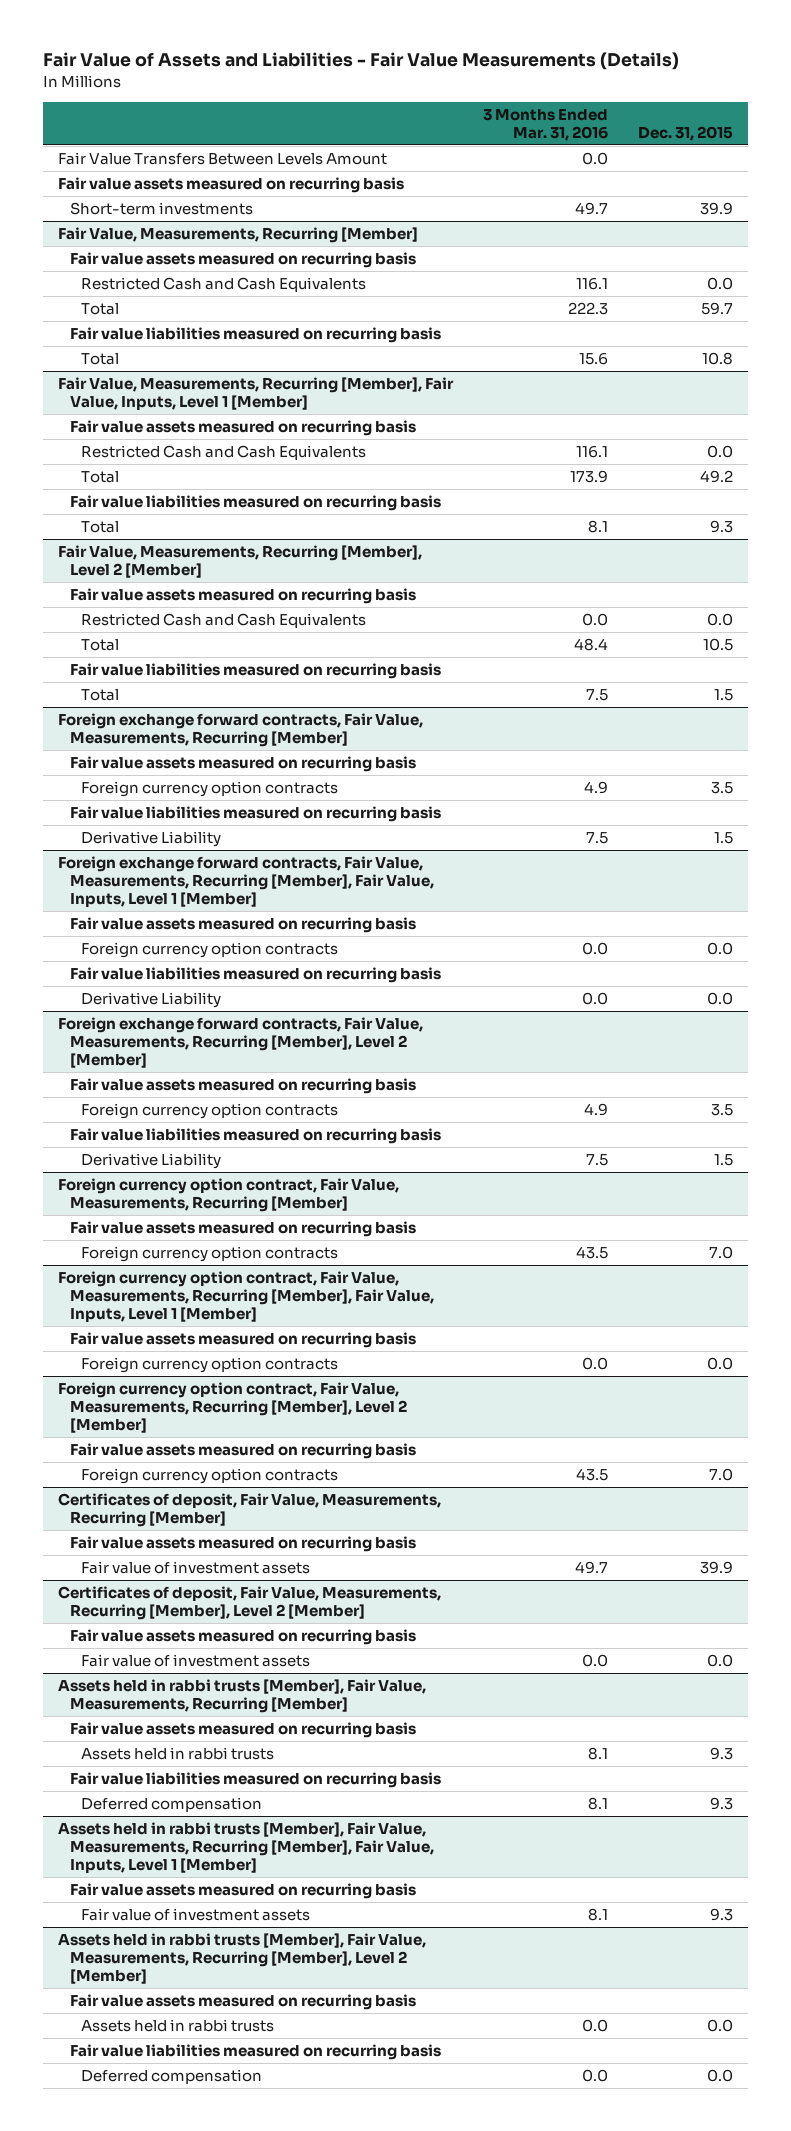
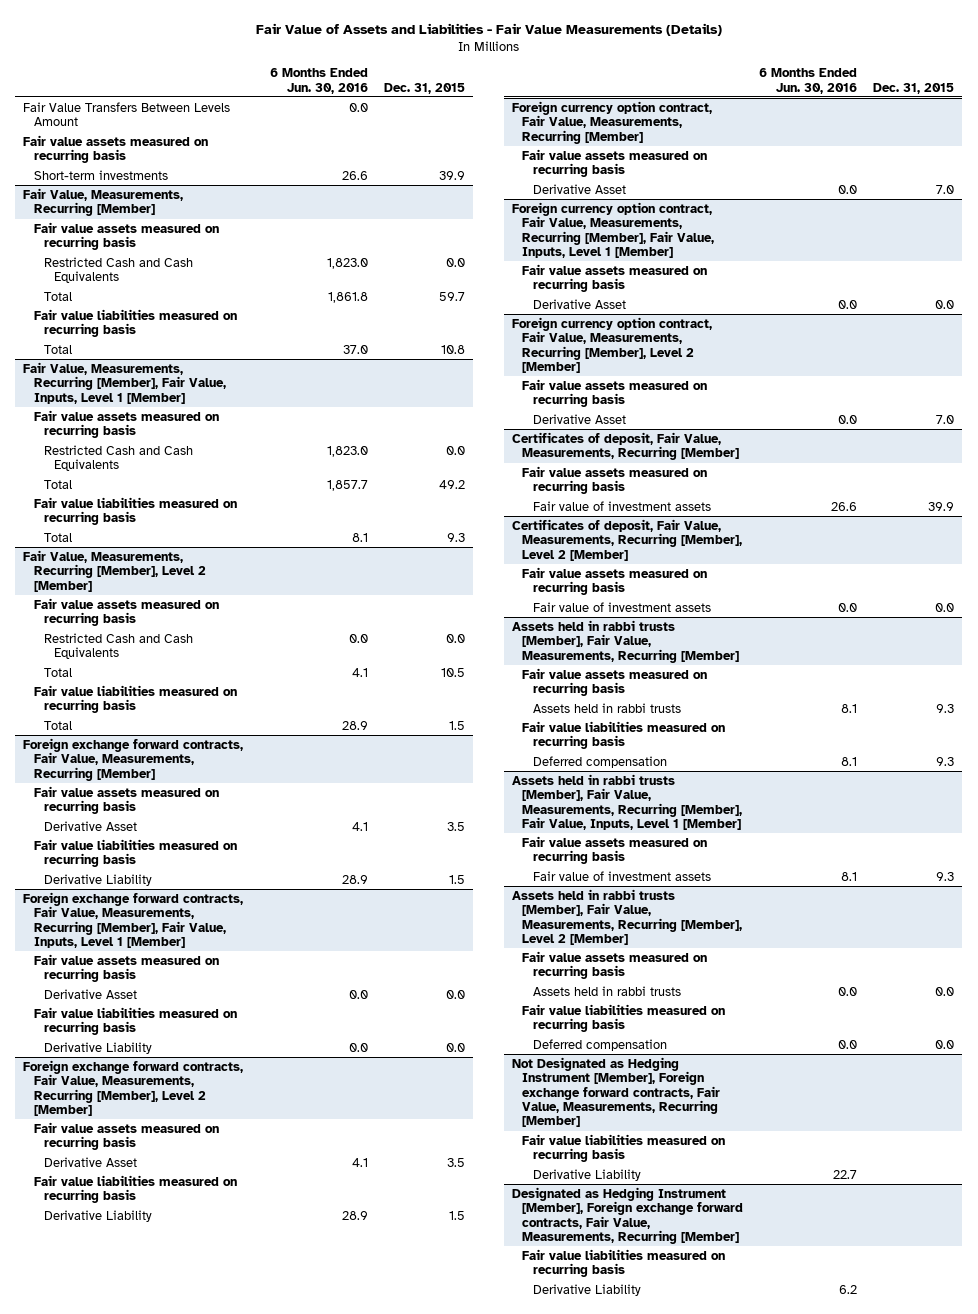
- | 3 Months Ended Mar. 31, 2016 | Dec. 31, 2015
+ | 6 Months Ended Jun. 30, 2016 | Dec. 31, 2015
@ Foreign exchange forward contracts, Fair Value, Measurements, Recurring [Member]
- Foreign currency option contracts | 4.9 | 3.5
+ Derivative Asset | 4.1 | 3.5
@ Foreign exchange forward contracts, Fair Value, Measurements, Recurring [Member], Fair Value, Inputs, Level 1 [Member]
- Foreign currency option contracts | 0.0 | 0.0
+ Derivative Asset | 0.0 | 0.0
@ Foreign exchange forward contracts, Fair Value, Measurements, Recurring [Member], Level 2 [Member]
- Foreign currency option contracts | 4.9 | 3.5
+ Derivative Asset | 4.1 | 3.5
@ Foreign currency option contract, Fair Value, Measurements, Recurring [Member]
- Foreign currency option contracts | 43.5 | 7.0
+ Derivative Asset | 0.0 | 7.0
@ Foreign currency option contract, Fair Value, Measurements, Recurring [Member], Fair Value, Inputs, Level 1 [Member]
- Foreign currency option contracts | 0.0 | 0.0
+ Derivative Asset | 0.0 | 0.0
@ Foreign currency option contract, Fair Value, Measurements, Recurring [Member], Level 2 [Member]
- Foreign currency option contracts | 43.5 | 7.0
+ Derivative Asset | 0.0 | 7.0
+ Not Designated as Hedging Instrument [Member], Foreign exchange forward contracts, Fair Value, Measurements, Recurring [Member]
+ Fair value liabilities measured on recurring basis
+ Derivative Liability | 22.7 |
+ Designated as Hedging Instrument [Member], Foreign exchange forward contracts, Fair Value, Measurements, Recurring [Member]
+ Fair value liabilities measured on recurring basis
+ Derivative Liability | 6.2 |

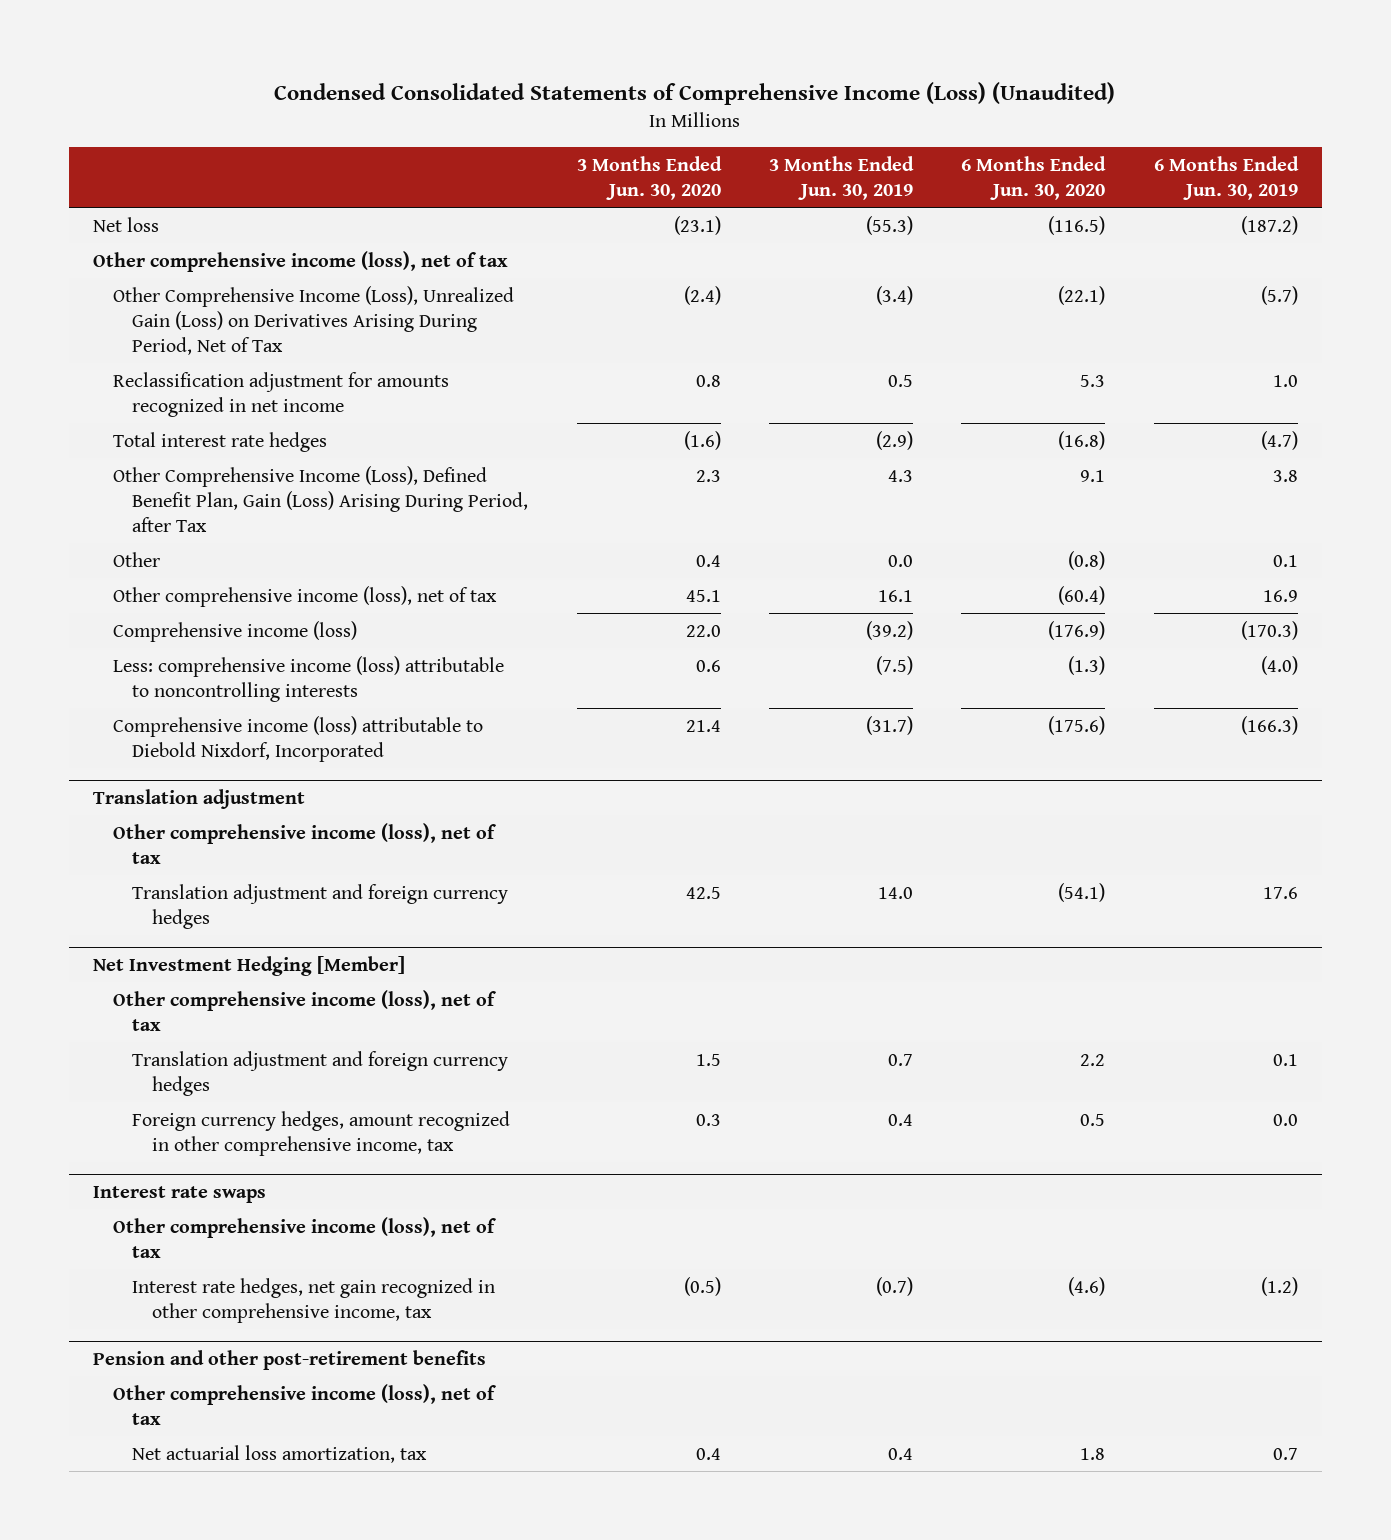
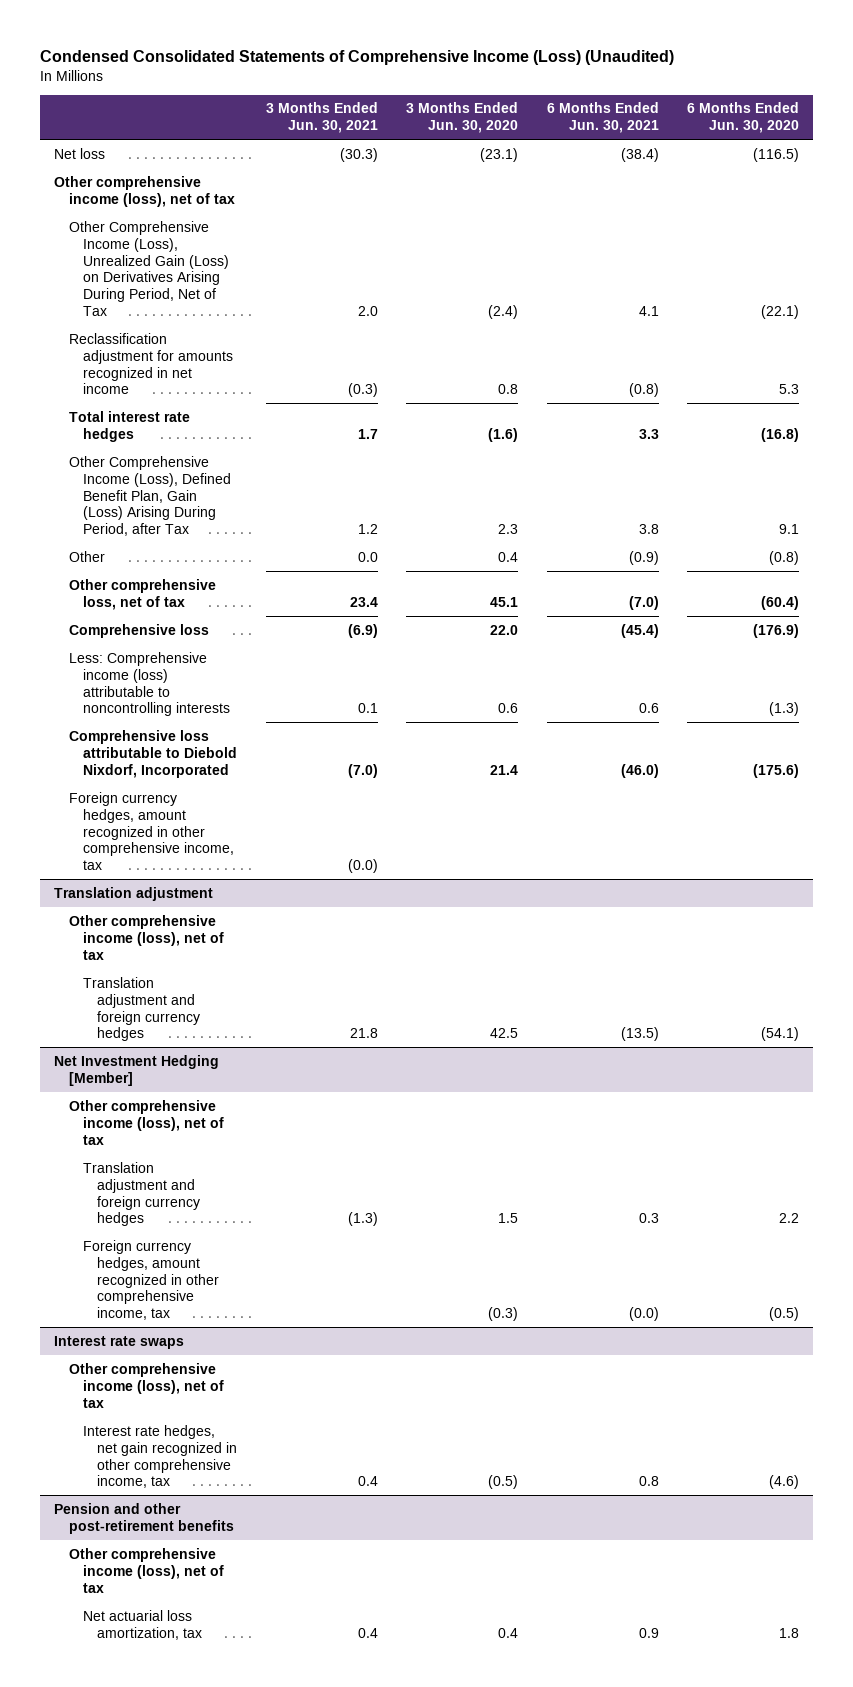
- | 3 Months Ended Jun. 30, 2020 | 3 Months Ended Jun. 30, 2019 | 6 Months Ended Jun. 30, 2020 | 6 Months Ended Jun. 30, 2019
+ | 3 Months Ended Jun. 30, 2021 | 3 Months Ended Jun. 30, 2020 | 6 Months Ended Jun. 30, 2021 | 6 Months Ended Jun. 30, 2020
- Other comprehensive income (loss), net of tax | 45.1 | 16.1 | (60.4) | 16.9
- Comprehensive income (loss) | 22.0 | (39.2) | (176.9) | (170.3)
- Less: comprehensive income (loss) attributable to noncontrolling interests | 0.6 | (7.5) | (1.3) | (4.0)
- Comprehensive income (loss) attributable to Diebold Nixdorf, Incorporated | 21.4 | (31.7) | (175.6) | (166.3)
+ Other comprehensive loss, net of tax | 23.4 | 45.1 | (7.0) | (60.4)
+ Comprehensive loss | (6.9) | 22.0 | (45.4) | (176.9)
+ Less: Comprehensive income (loss) attributable to noncontrolling interests | 0.1 | 0.6 | 0.6 | (1.3)
+ Comprehensive loss attributable to Diebold Nixdorf, Incorporated | (7.0) | 21.4 | (46.0) | (175.6)
+ Foreign currency hedges, amount recognized in other comprehensive income, tax | (0.0) | | |
@ Net Investment Hedging [Member]
- Foreign currency hedges, amount recognized in other comprehensive income, tax | 0.3 | 0.4 | 0.5 | 0.0
+ Foreign currency hedges, amount recognized in other comprehensive income, tax | | (0.3) | (0.0) | (0.5)

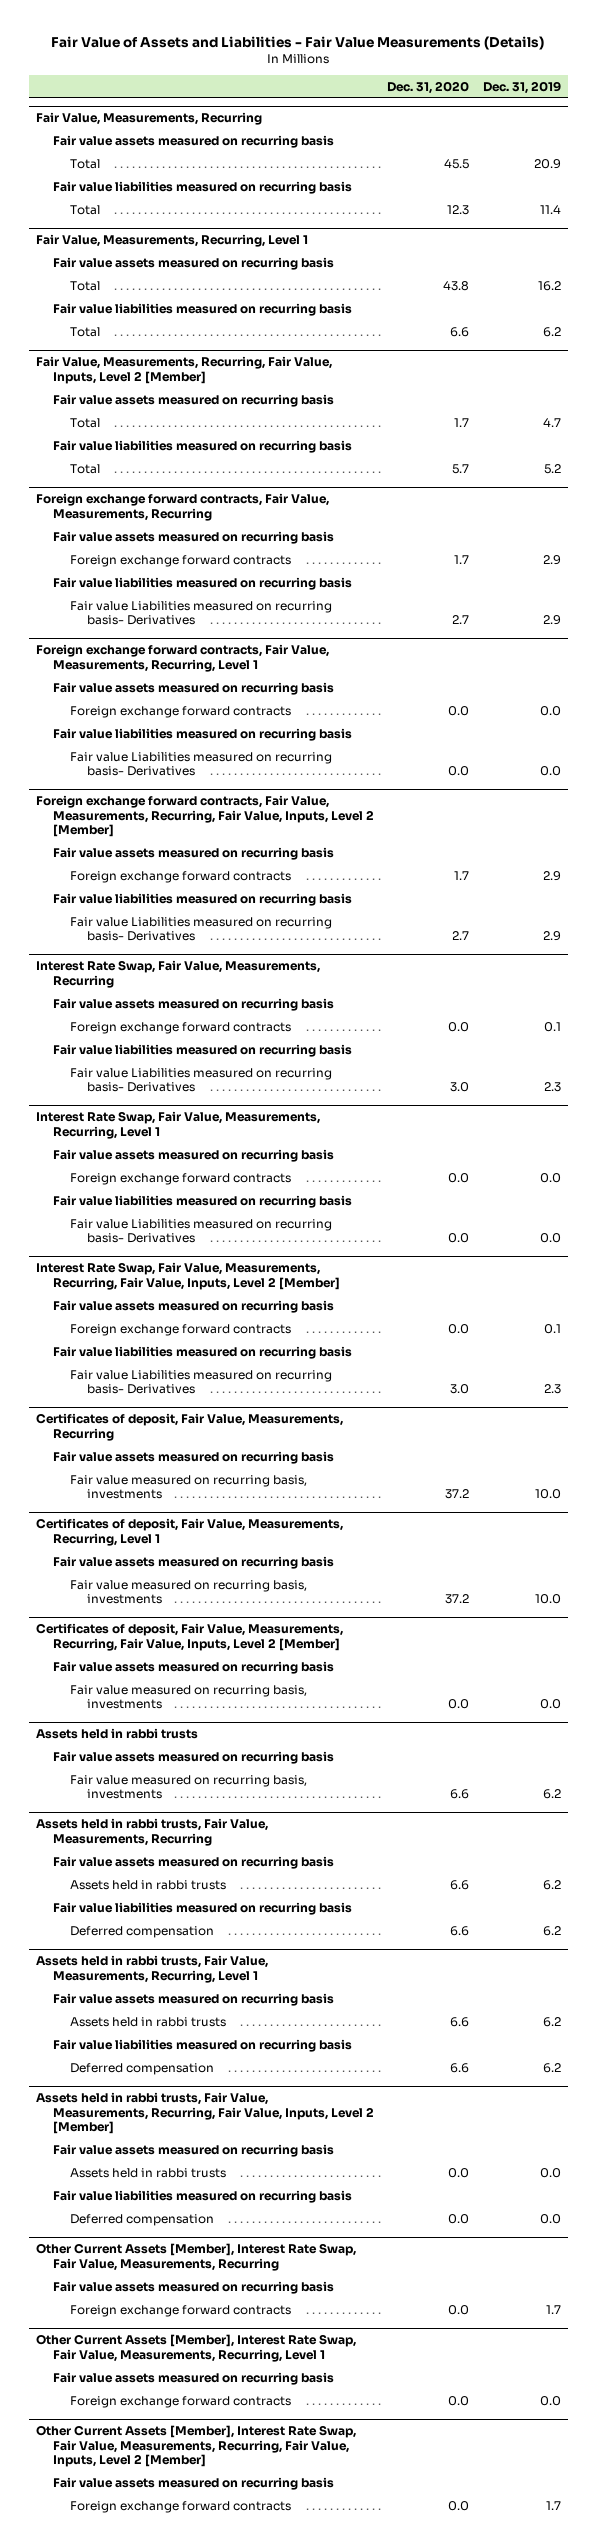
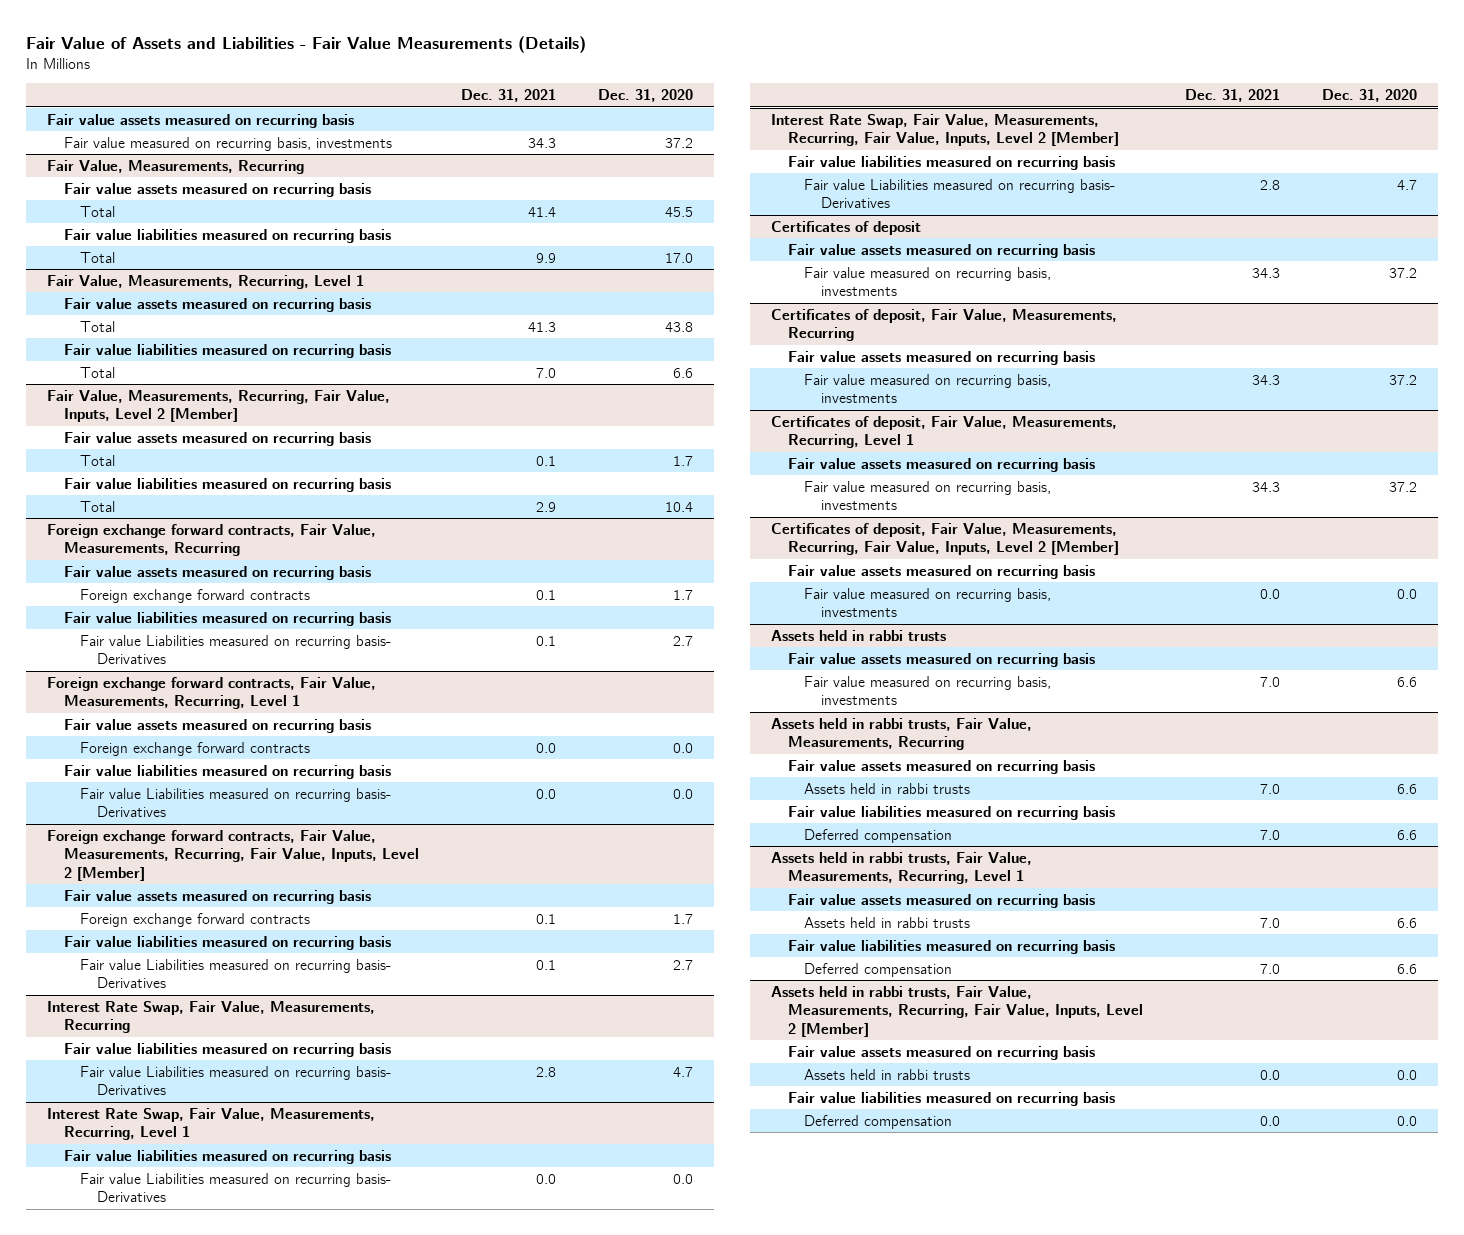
- | Dec. 31, 2020 | Dec. 31, 2019
+ | Dec. 31, 2021 | Dec. 31, 2020
+ Fair value assets measured on recurring basis
+ Fair value measured on recurring basis, investments | 34.3 | 37.2
@ Fair Value, Measurements, Recurring
- Total | 12.3 | 11.4
+ Total | 9.9 | 17.0
@ Fair Value, Measurements, Recurring, Fair Value, Inputs, Level 2 [Member]
- Total | 5.7 | 5.2
+ Total | 2.9 | 10.4
@ Interest Rate Swap, Fair Value, Measurements, Recurring
- Fair value assets measured on recurring basis
- Foreign exchange forward contracts | 0.0 | 0.1
- Fair value Liabilities measured on recurring basis- Derivatives | 3.0 | 2.3
+ Fair value Liabilities measured on recurring basis- Derivatives | 2.8 | 4.7
@ Interest Rate Swap, Fair Value, Measurements, Recurring, Level 1
- Fair value assets measured on recurring basis
- Foreign exchange forward contracts | 0.0 | 0.0
@ Interest Rate Swap, Fair Value, Measurements, Recurring, Fair Value, Inputs, Level 2 [Member]
- Fair value assets measured on recurring basis
- Foreign exchange forward contracts | 0.0 | 0.1
- Fair value Liabilities measured on recurring basis- Derivatives | 3.0 | 2.3
+ Fair value Liabilities measured on recurring basis- Derivatives | 2.8 | 4.7
+ Certificates of deposit
+ Fair value assets measured on recurring basis
+ Fair value measured on recurring basis, investments | 34.3 | 37.2
- Other Current Assets [Member], Interest Rate Swap, Fair Value, Measurements, Recurring
- Fair value assets measured on recurring basis
- Foreign exchange forward contracts | 0.0 | 1.7
- Other Current Assets [Member], Interest Rate Swap, Fair Value, Measurements, Recurring, Level 1
- Fair value assets measured on recurring basis
- Foreign exchange forward contracts | 0.0 | 0.0
- Other Current Assets [Member], Interest Rate Swap, Fair Value, Measurements, Recurring, Fair Value, Inputs, Level 2 [Member]
- Fair value assets measured on recurring basis
- Foreign exchange forward contracts | 0.0 | 1.7

